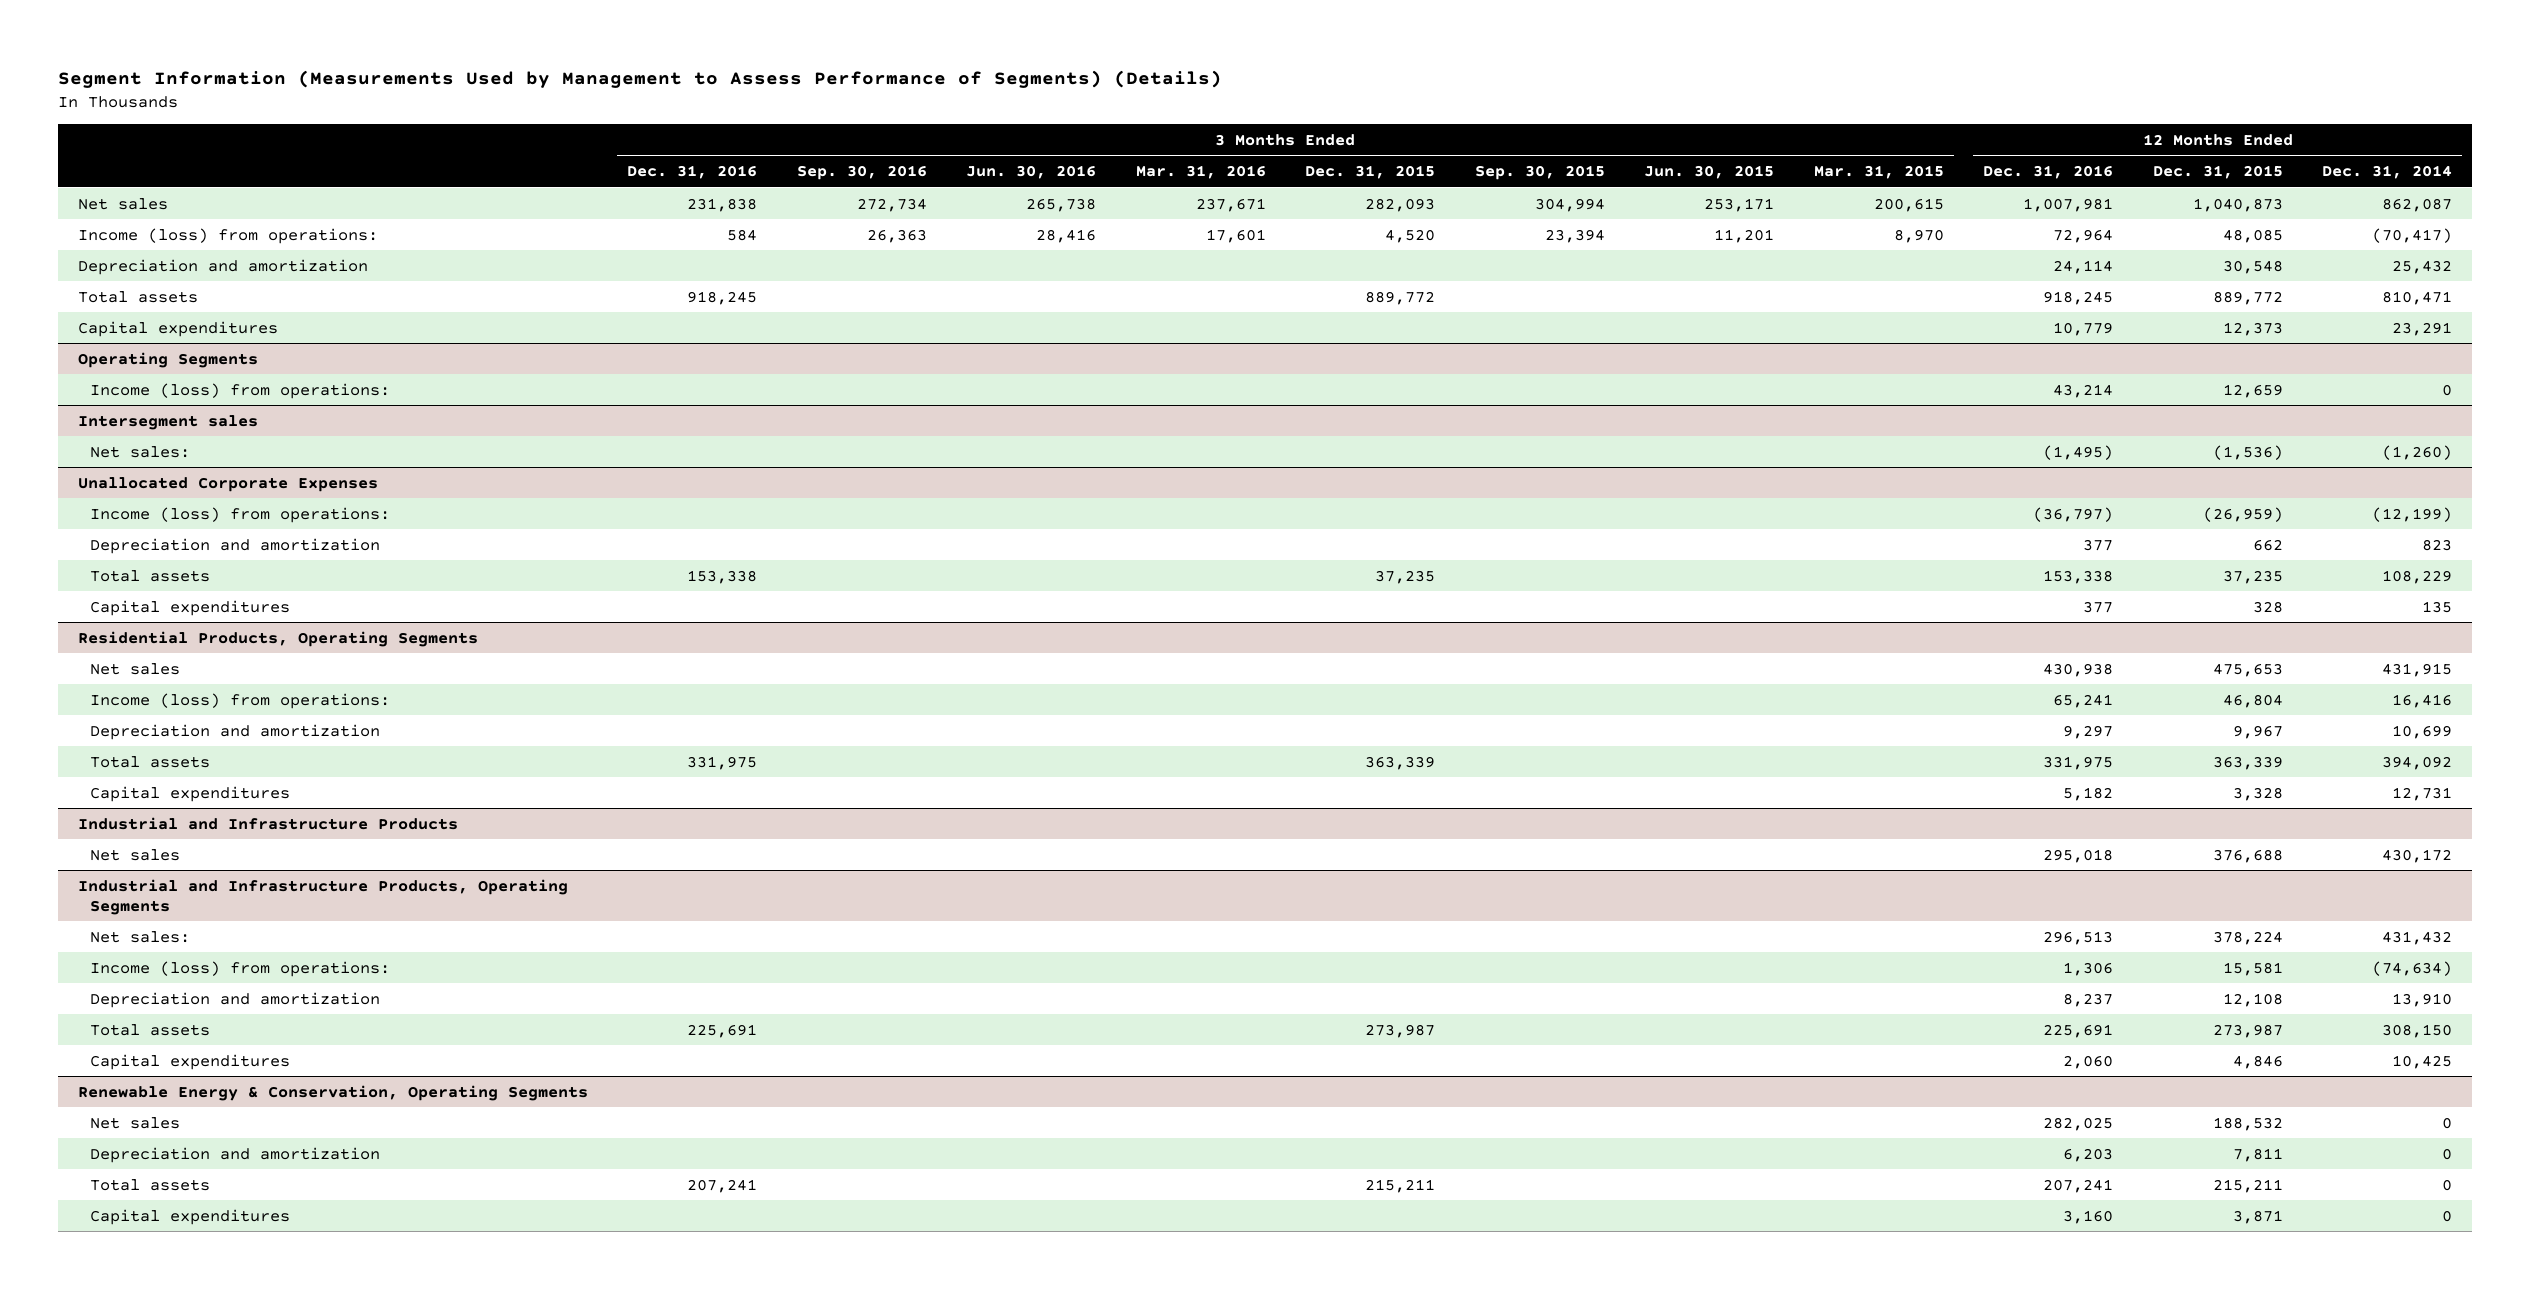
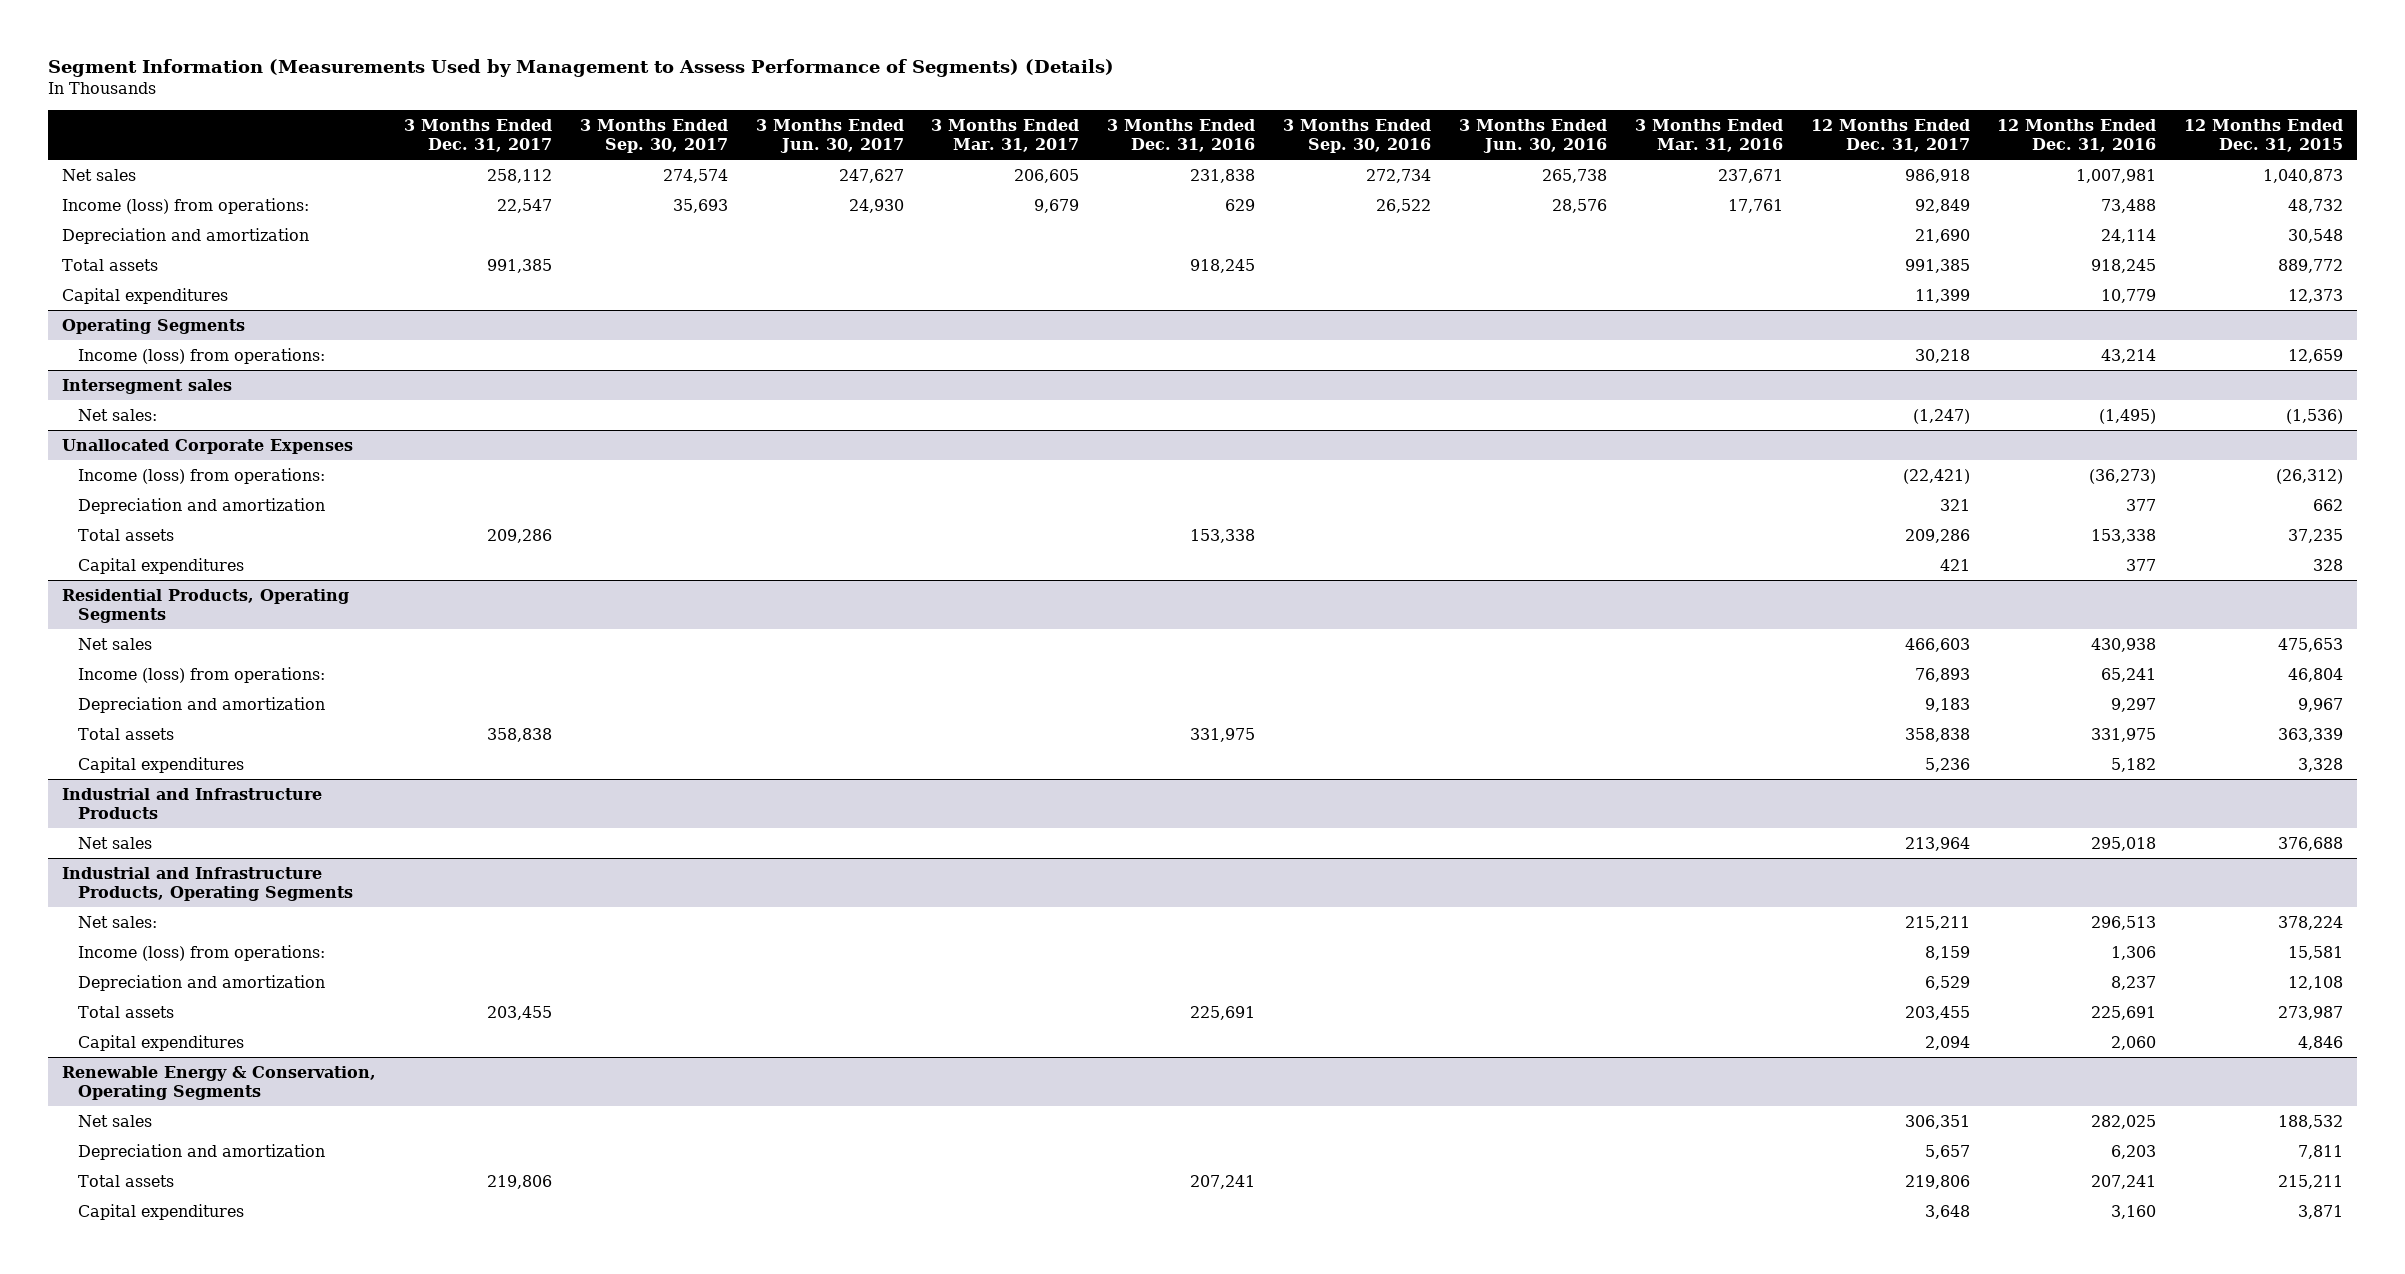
- | 3 Months Ended Dec. 31, 2016 | 3 Months Ended Sep. 30, 2016 | 3 Months Ended Jun. 30, 2016 | 3 Months Ended Mar. 31, 2016 | 3 Months Ended Dec. 31, 2015 | 3 Months Ended Sep. 30, 2015 | 3 Months Ended Jun. 30, 2015 | 3 Months Ended Mar. 31, 2015 | 12 Months Ended Dec. 31, 2016 | 12 Months Ended Dec. 31, 2015 | 12 Months Ended Dec. 31, 2014
+ | 3 Months Ended Dec. 31, 2017 | 3 Months Ended Sep. 30, 2017 | 3 Months Ended Jun. 30, 2017 | 3 Months Ended Mar. 31, 2017 | 3 Months Ended Dec. 31, 2016 | 3 Months Ended Sep. 30, 2016 | 3 Months Ended Jun. 30, 2016 | 3 Months Ended Mar. 31, 2016 | 12 Months Ended Dec. 31, 2017 | 12 Months Ended Dec. 31, 2016 | 12 Months Ended Dec. 31, 2015
- Income (loss) from operations: | 584 | 26,363 | 28,416 | 17,601 | 4,520 | 23,394 | 11,201 | 8,970 | 72,964 | 48,085 | (70,417)
+ Income (loss) from operations: | 22,547 | 35,693 | 24,930 | 9,679 | 629 | 26,522 | 28,576 | 17,761 | 92,849 | 73,488 | 48,732
@ Unallocated Corporate Expenses
- Income (loss) from operations: | | | | | | | | | (36,797) | (26,959) | (12,199)
+ Income (loss) from operations: | | | | | | | | | (22,421) | (36,273) | (26,312)

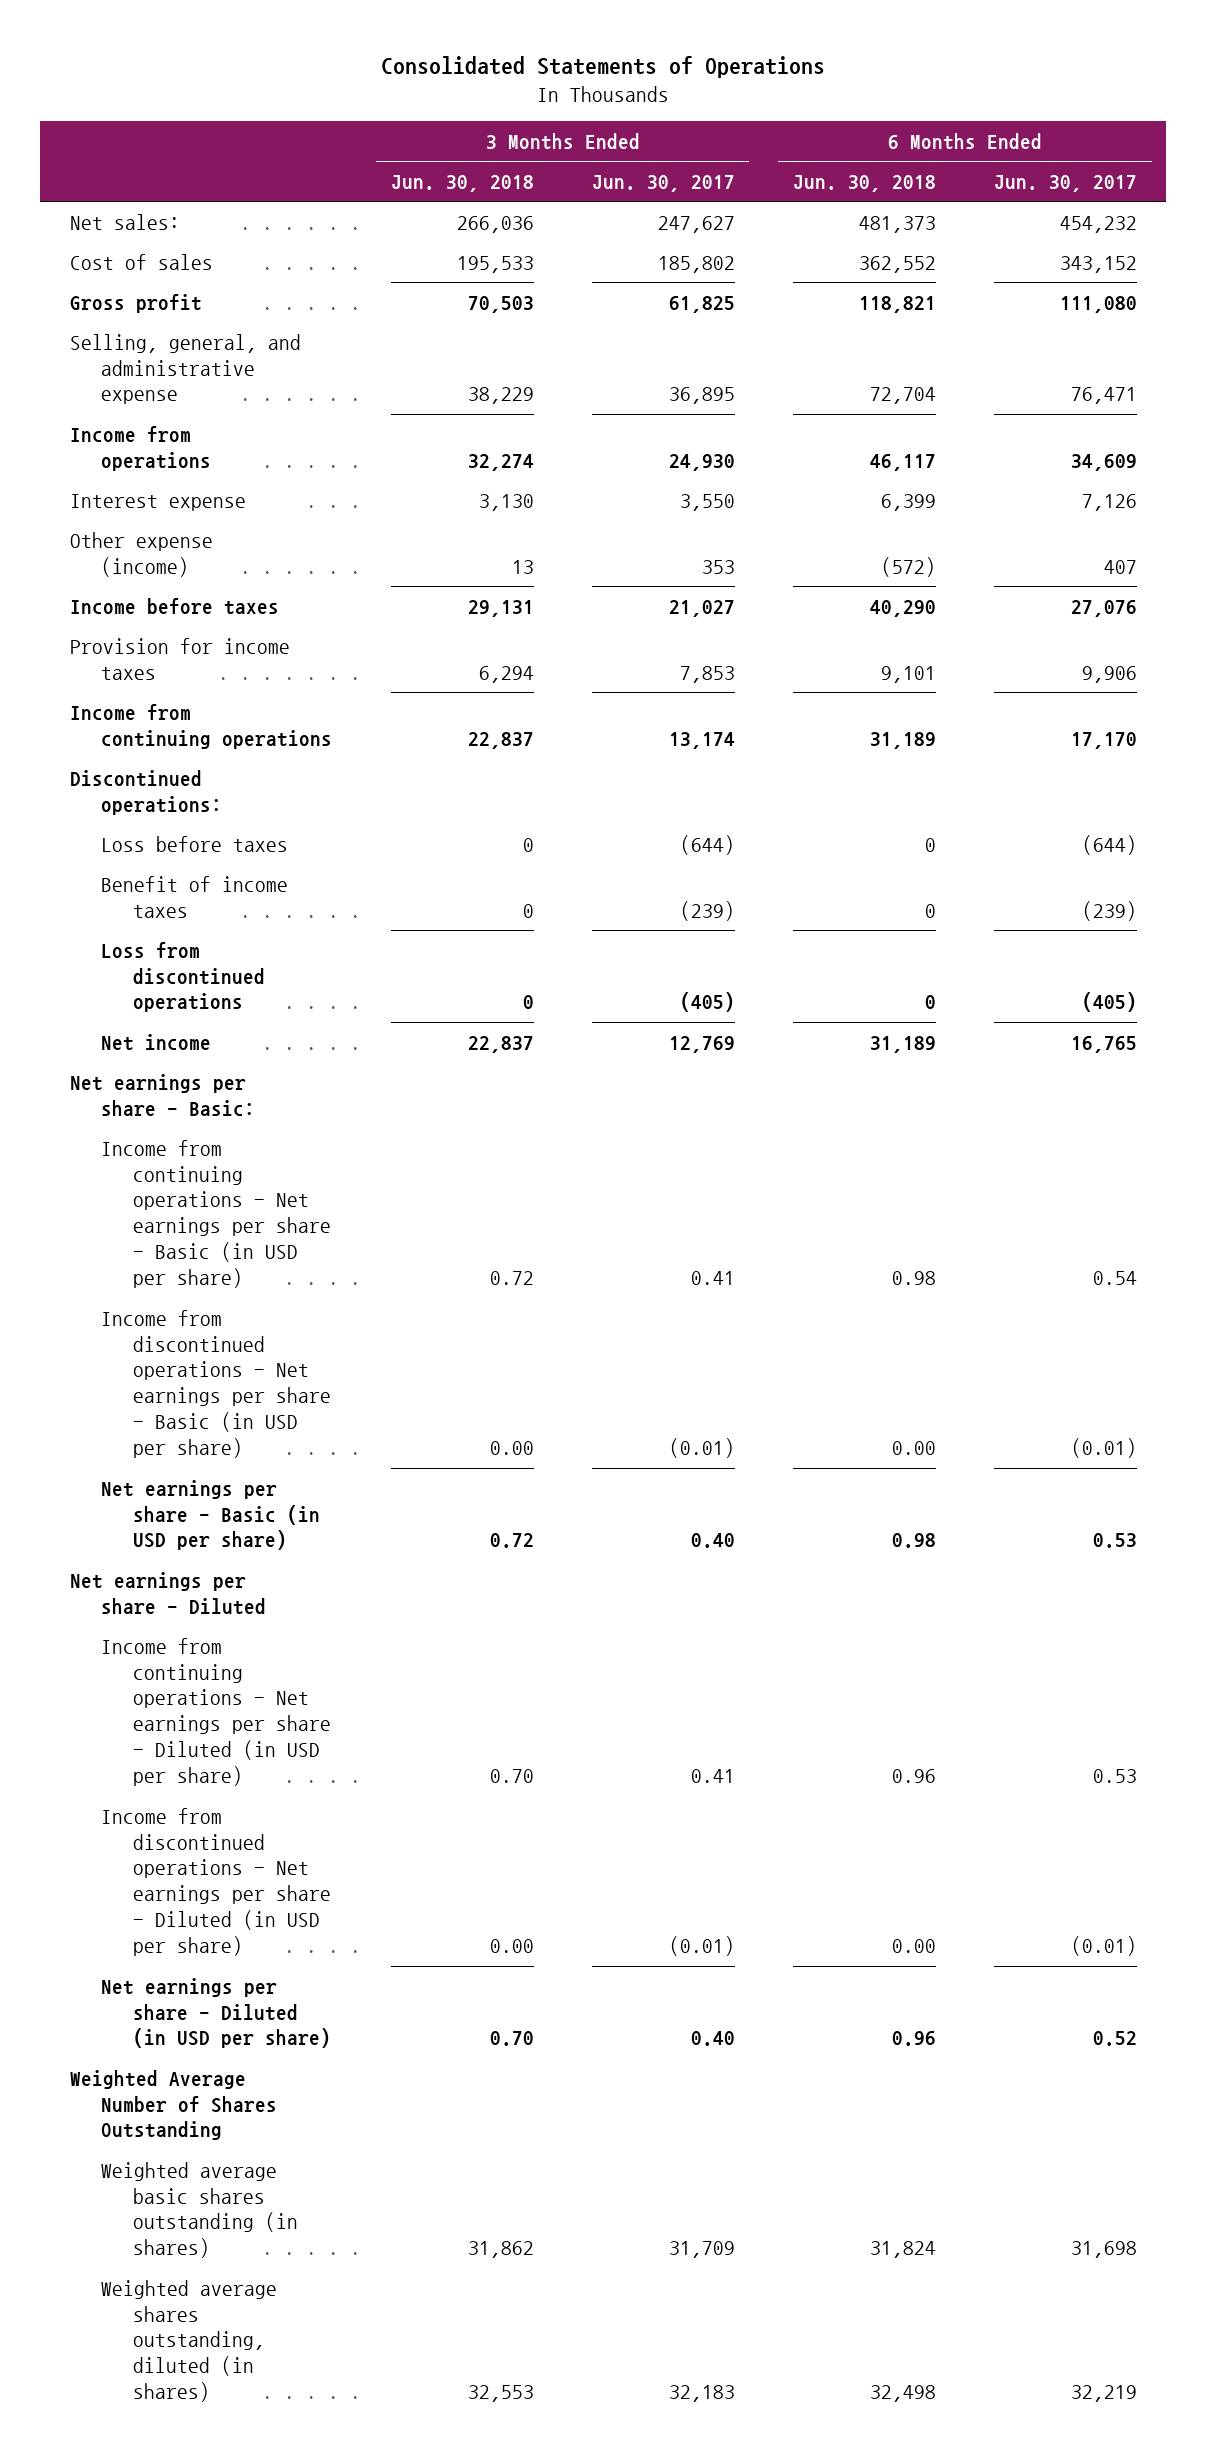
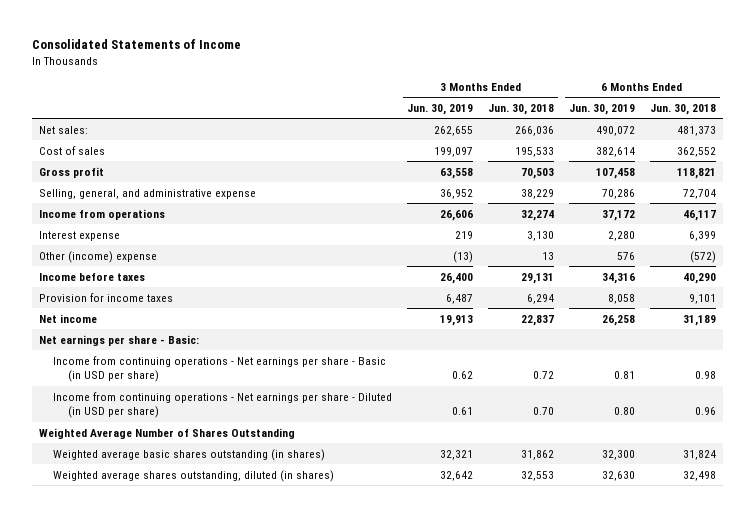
- Consolidated Statements of Operations
+ Consolidated Statements of Income
- | 3 Months Ended Jun. 30, 2018 | 3 Months Ended Jun. 30, 2017 | 6 Months Ended Jun. 30, 2018 | 6 Months Ended Jun. 30, 2017
+ | 3 Months Ended Jun. 30, 2019 | 3 Months Ended Jun. 30, 2018 | 6 Months Ended Jun. 30, 2019 | 6 Months Ended Jun. 30, 2018
- Other expense (income) | 13 | 353 | (572) | 407
+ Other (income) expense | (13) | 13 | 576 | (572)
- Income from continuing operations | 22,837 | 13,174 | 31,189 | 17,170
- Discontinued operations:
- Loss before taxes | 0 | (644) | 0 | (644)
- Benefit of income taxes | 0 | (239) | 0 | (239)
- Loss from discontinued operations | 0 | (405) | 0 | (405)
- Income from discontinued operations - Net earnings per share - Basic (in USD per share) | 0.00 | (0.01) | 0.00 | (0.01)
- Net earnings per share - Basic (in USD per share) | 0.72 | 0.40 | 0.98 | 0.53
- Net earnings per share - Diluted
- Income from discontinued operations - Net earnings per share - Diluted (in USD per share) | 0.00 | (0.01) | 0.00 | (0.01)
- Net earnings per share - Diluted (in USD per share) | 0.70 | 0.40 | 0.96 | 0.52

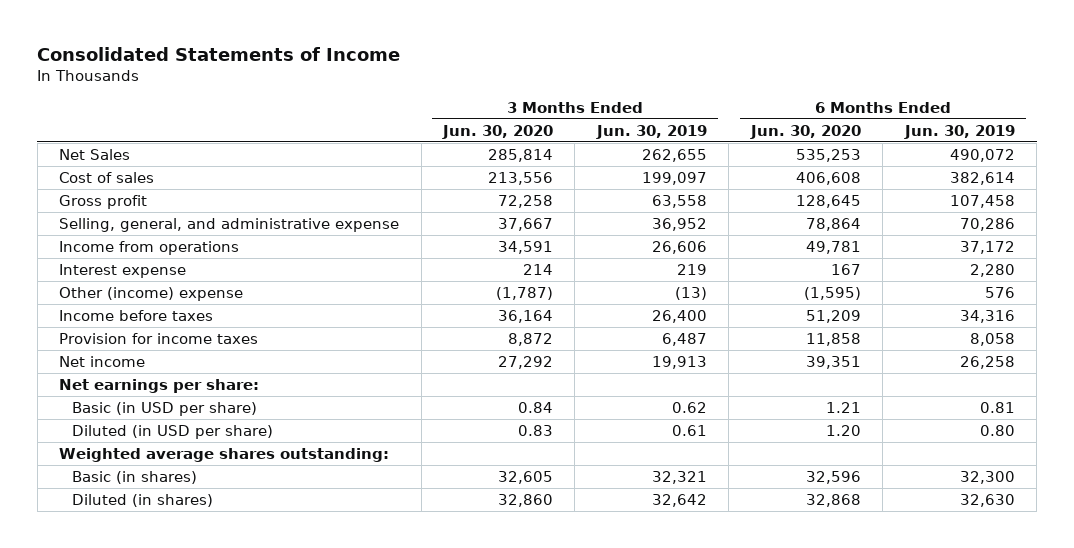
- | 3 Months Ended Jun. 30, 2019 | 3 Months Ended Jun. 30, 2018 | 6 Months Ended Jun. 30, 2019 | 6 Months Ended Jun. 30, 2018
+ | 3 Months Ended Jun. 30, 2020 | 3 Months Ended Jun. 30, 2019 | 6 Months Ended Jun. 30, 2020 | 6 Months Ended Jun. 30, 2019
- Net sales: | 262,655 | 266,036 | 490,072 | 481,373
+ Net Sales | 285,814 | 262,655 | 535,253 | 490,072
- Net earnings per share - Basic:
- Income from continuing operations - Net earnings per share - Basic (in USD per share) | 0.62 | 0.72 | 0.81 | 0.98
- Income from continuing operations - Net earnings per share - Diluted (in USD per share) | 0.61 | 0.70 | 0.80 | 0.96
- Weighted Average Number of Shares Outstanding
- Weighted average basic shares outstanding (in shares) | 32,321 | 31,862 | 32,300 | 31,824
- Weighted average shares outstanding, diluted (in shares) | 32,642 | 32,553 | 32,630 | 32,498
+ Net earnings per share:
+ Basic (in USD per share) | 0.84 | 0.62 | 1.21 | 0.81
+ Diluted (in USD per share) | 0.83 | 0.61 | 1.20 | 0.80
+ Weighted average shares outstanding:
+ Basic (in shares) | 32,605 | 32,321 | 32,596 | 32,300
+ Diluted (in shares) | 32,860 | 32,642 | 32,868 | 32,630

